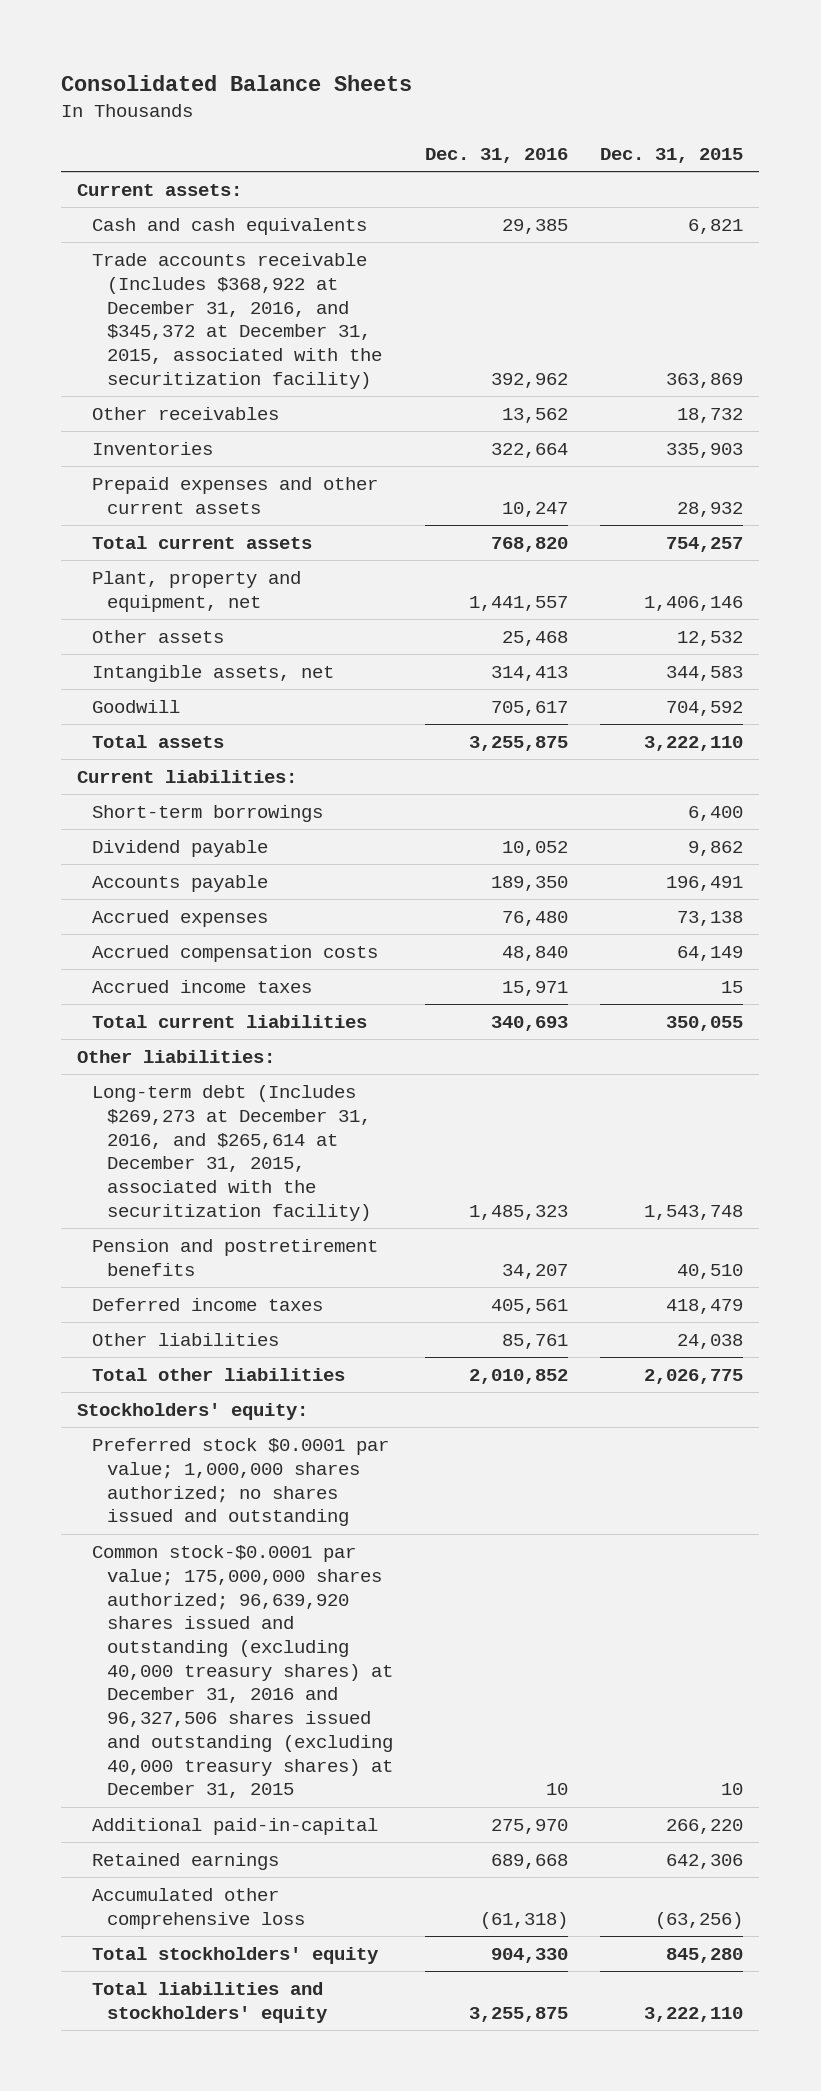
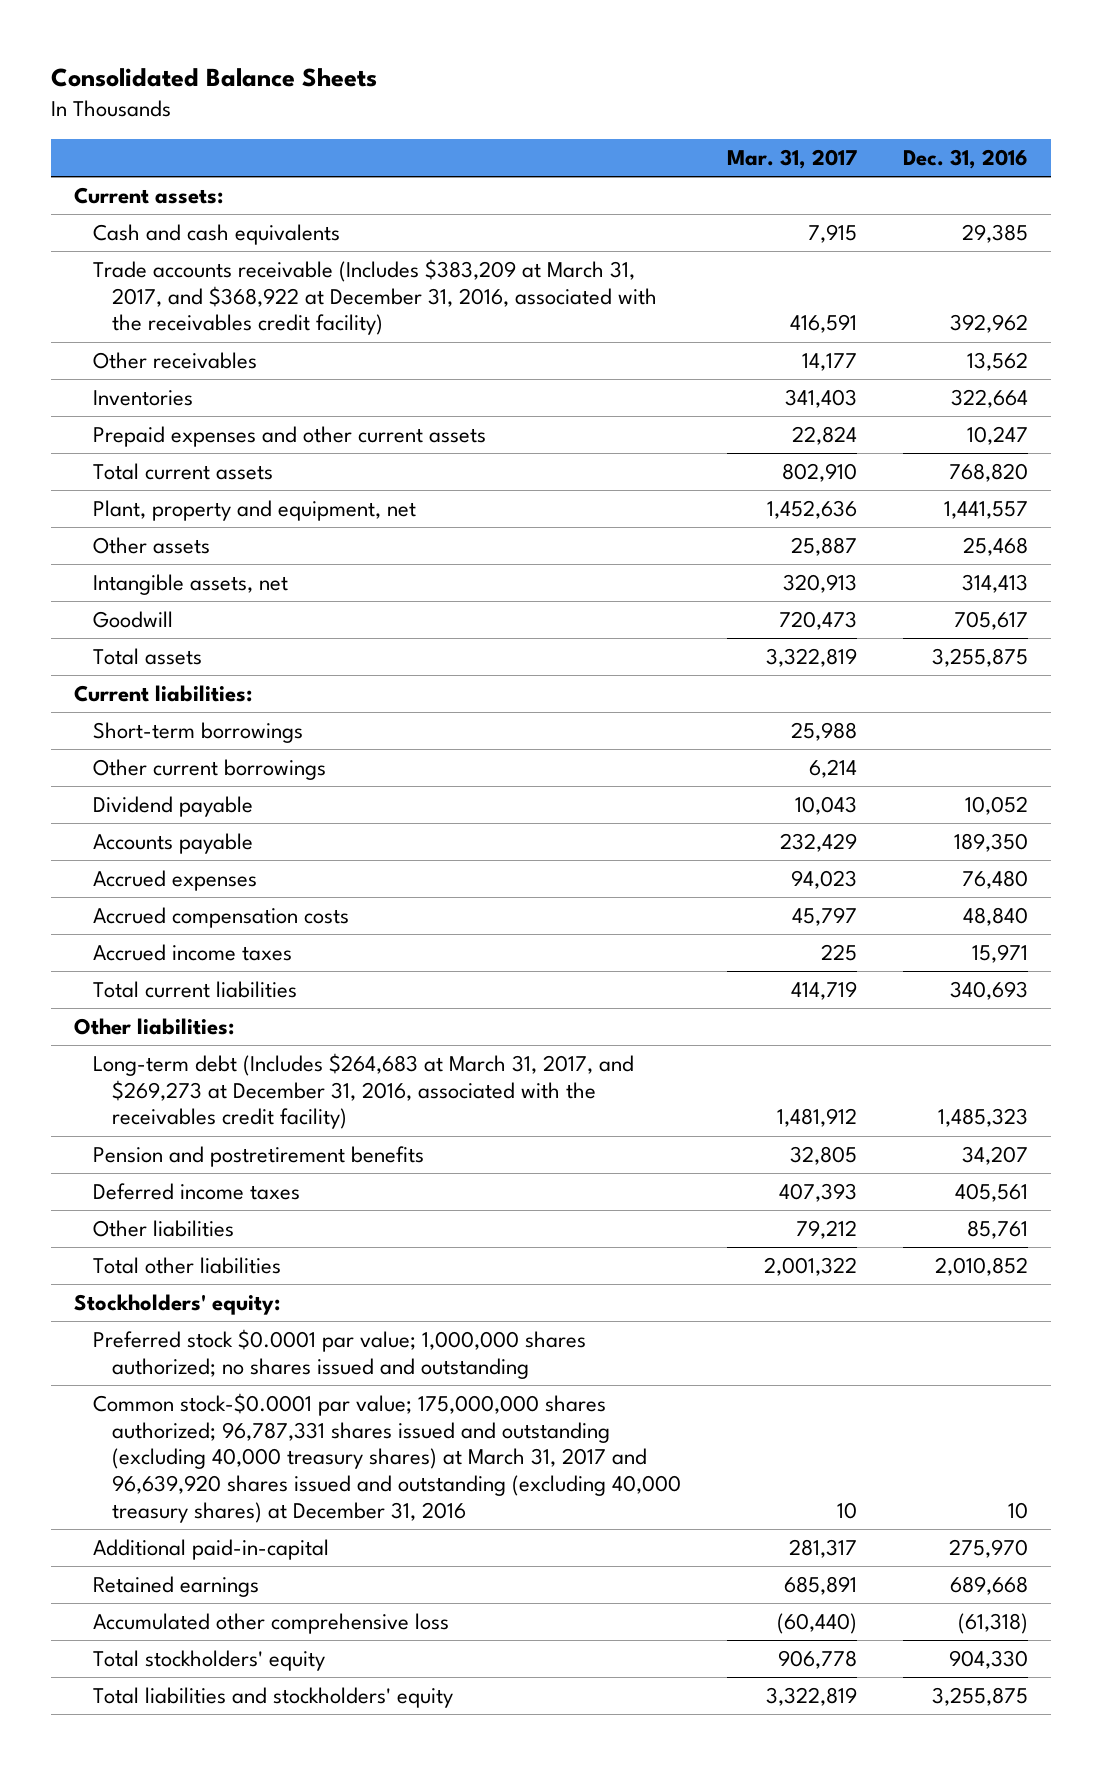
- | Dec. 31, 2016 | Dec. 31, 2015
+ | Mar. 31, 2017 | Dec. 31, 2016
- Trade accounts receivable (Includes $368,922 at December 31, 2016, and $345,372 at December 31, 2015, associated with the securitization facility) | 392,962 | 363,869
+ Trade accounts receivable (Includes $383,209 at March 31, 2017, and $368,922 at December 31, 2016, associated with the receivables credit facility) | 416,591 | 392,962
+ Other current borrowings | 6,214 |
- Long-term debt (Includes $269,273 at December 31, 2016, and $265,614 at December 31, 2015, associated with the securitization facility) | 1,485,323 | 1,543,748
+ Long-term debt (Includes $264,683 at March 31, 2017, and $269,273 at December 31, 2016, associated with the receivables credit facility) | 1,481,912 | 1,485,323
- Common stock-$0.0001 par value; 175,000,000 shares authorized; 96,639,920 shares issued and outstanding (excluding 40,000 treasury shares) at December 31, 2016 and 96,327,506 shares issued and outstanding (excluding 40,000 treasury shares) at December 31, 2015 | 10 | 10
+ Common stock-$0.0001 par value; 175,000,000 shares authorized; 96,787,331 shares issued and outstanding (excluding 40,000 treasury shares) at March 31, 2017 and 96,639,920 shares issued and outstanding (excluding 40,000 treasury shares) at December 31, 2016 | 10 | 10

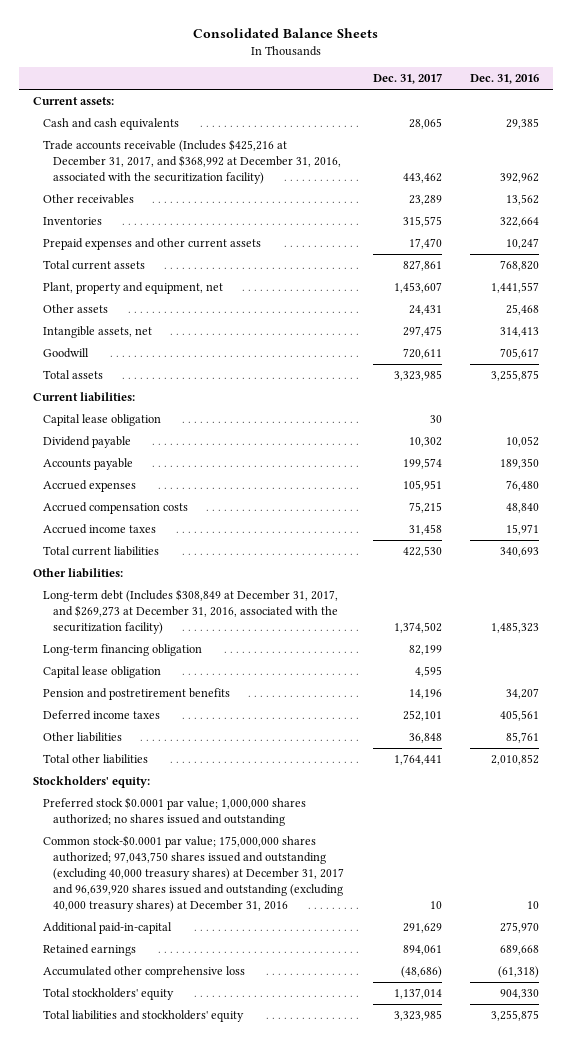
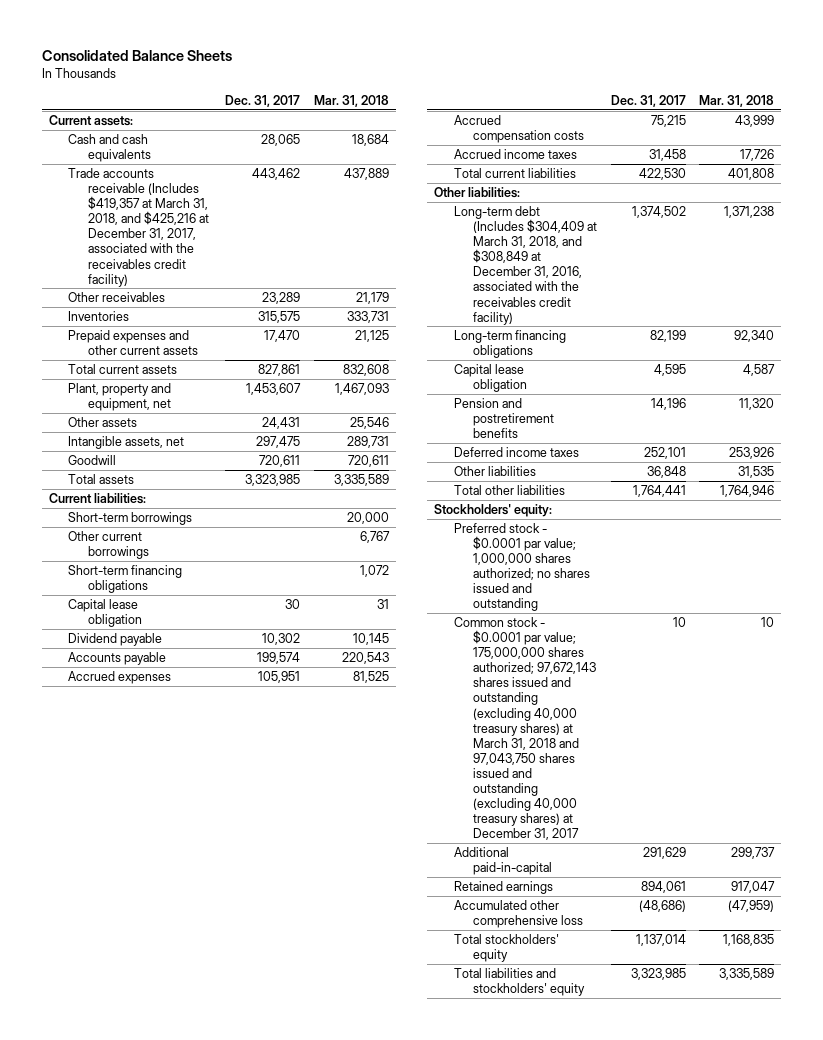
- | Dec. 31, 2017 | Dec. 31, 2016
+ | Dec. 31, 2017 | Mar. 31, 2018
- Trade accounts receivable (Includes $425,216 at December 31, 2017, and $368,992 at December 31, 2016, associated with the securitization facility) | 443,462 | 392,962
+ Trade accounts receivable (Includes $419,357 at March 31, 2018, and $425,216 at December 31, 2017, associated with the receivables credit facility) | 443,462 | 437,889
+ Short-term borrowings | | 20,000
+ Other current borrowings | | 6,767
+ Short-term financing obligations | | 1,072
- Long-term debt (Includes $308,849 at December 31, 2017, and $269,273 at December 31, 2016, associated with the securitization facility) | 1,374,502 | 1,485,323
- Long-term financing obligation | 82,199 |
+ Long-term debt (Includes $304,409 at March 31, 2018, and $308,849 at December 31, 2016, associated with the receivables credit facility) | 1,374,502 | 1,371,238
+ Long-term financing obligations | 82,199 | 92,340
- Preferred stock $0.0001 par value; 1,000,000 shares authorized; no shares issued and outstanding
- Common stock-$0.0001 par value; 175,000,000 shares authorized; 97,043,750 shares issued and outstanding (excluding 40,000 treasury shares) at December 31, 2017 and 96,639,920 shares issued and outstanding (excluding 40,000 treasury shares) at December 31, 2016 | 10 | 10
+ Preferred stock - $0.0001 par value; 1,000,000 shares authorized; no shares issued and outstanding
+ Common stock - $0.0001 par value; 175,000,000 shares authorized; 97,672,143 shares issued and outstanding (excluding 40,000 treasury shares) at March 31, 2018 and 97,043,750 shares issued and outstanding (excluding 40,000 treasury shares) at December 31, 2017 | 10 | 10

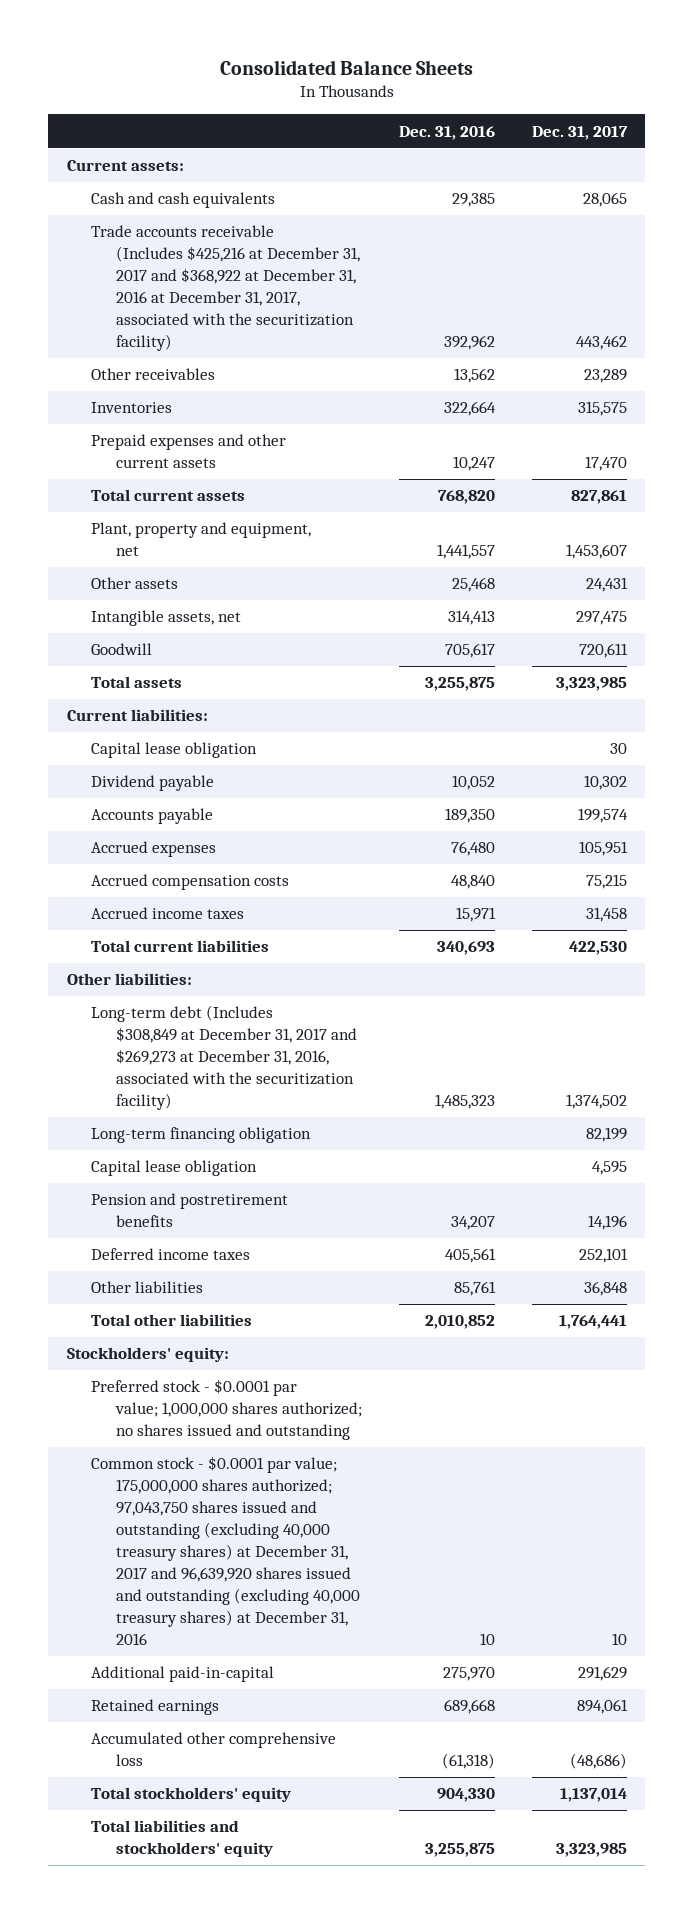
- | Dec. 31, 2017 | Mar. 31, 2018
+ | Dec. 31, 2016 | Dec. 31, 2017
- Trade accounts receivable (Includes $419,357 at March 31, 2018, and $425,216 at December 31, 2017, associated with the receivables credit facility) | 443,462 | 437,889
+ Trade accounts receivable (Includes $425,216 at December 31, 2017 and $368,922 at December 31, 2016 at December 31, 2017, associated with the securitization facility) | 392,962 | 443,462
- Short-term borrowings | | 20,000
- Other current borrowings | | 6,767
- Short-term financing obligations | | 1,072
- Long-term debt (Includes $304,409 at March 31, 2018, and $308,849 at December 31, 2016, associated with the receivables credit facility) | 1,374,502 | 1,371,238
- Long-term financing obligations | 82,199 | 92,340
+ Long-term debt (Includes $308,849 at December 31, 2017 and $269,273 at December 31, 2016, associated with the securitization facility) | 1,485,323 | 1,374,502
+ Long-term financing obligation | | 82,199
- Common stock - $0.0001 par value; 175,000,000 shares authorized; 97,672,143 shares issued and outstanding (excluding 40,000 treasury shares) at March 31, 2018 and 97,043,750 shares issued and outstanding (excluding 40,000 treasury shares) at December 31, 2017 | 10 | 10
+ Common stock - $0.0001 par value; 175,000,000 shares authorized; 97,043,750 shares issued and outstanding (excluding 40,000 treasury shares) at December 31, 2017 and 96,639,920 shares issued and outstanding (excluding 40,000 treasury shares) at December 31, 2016 | 10 | 10

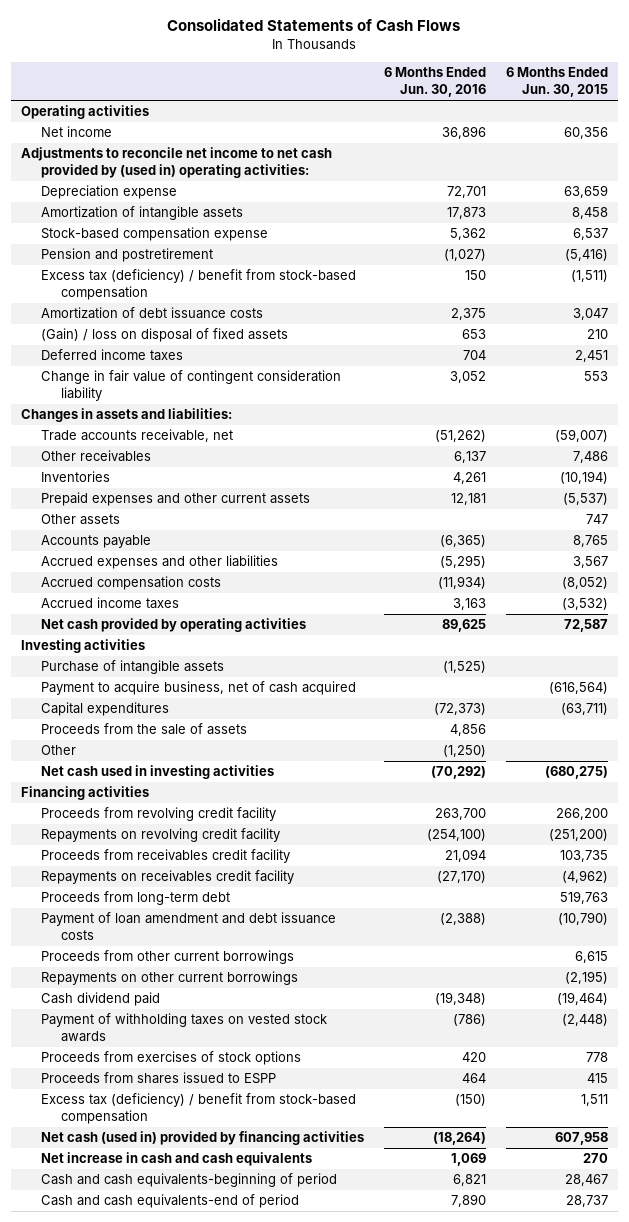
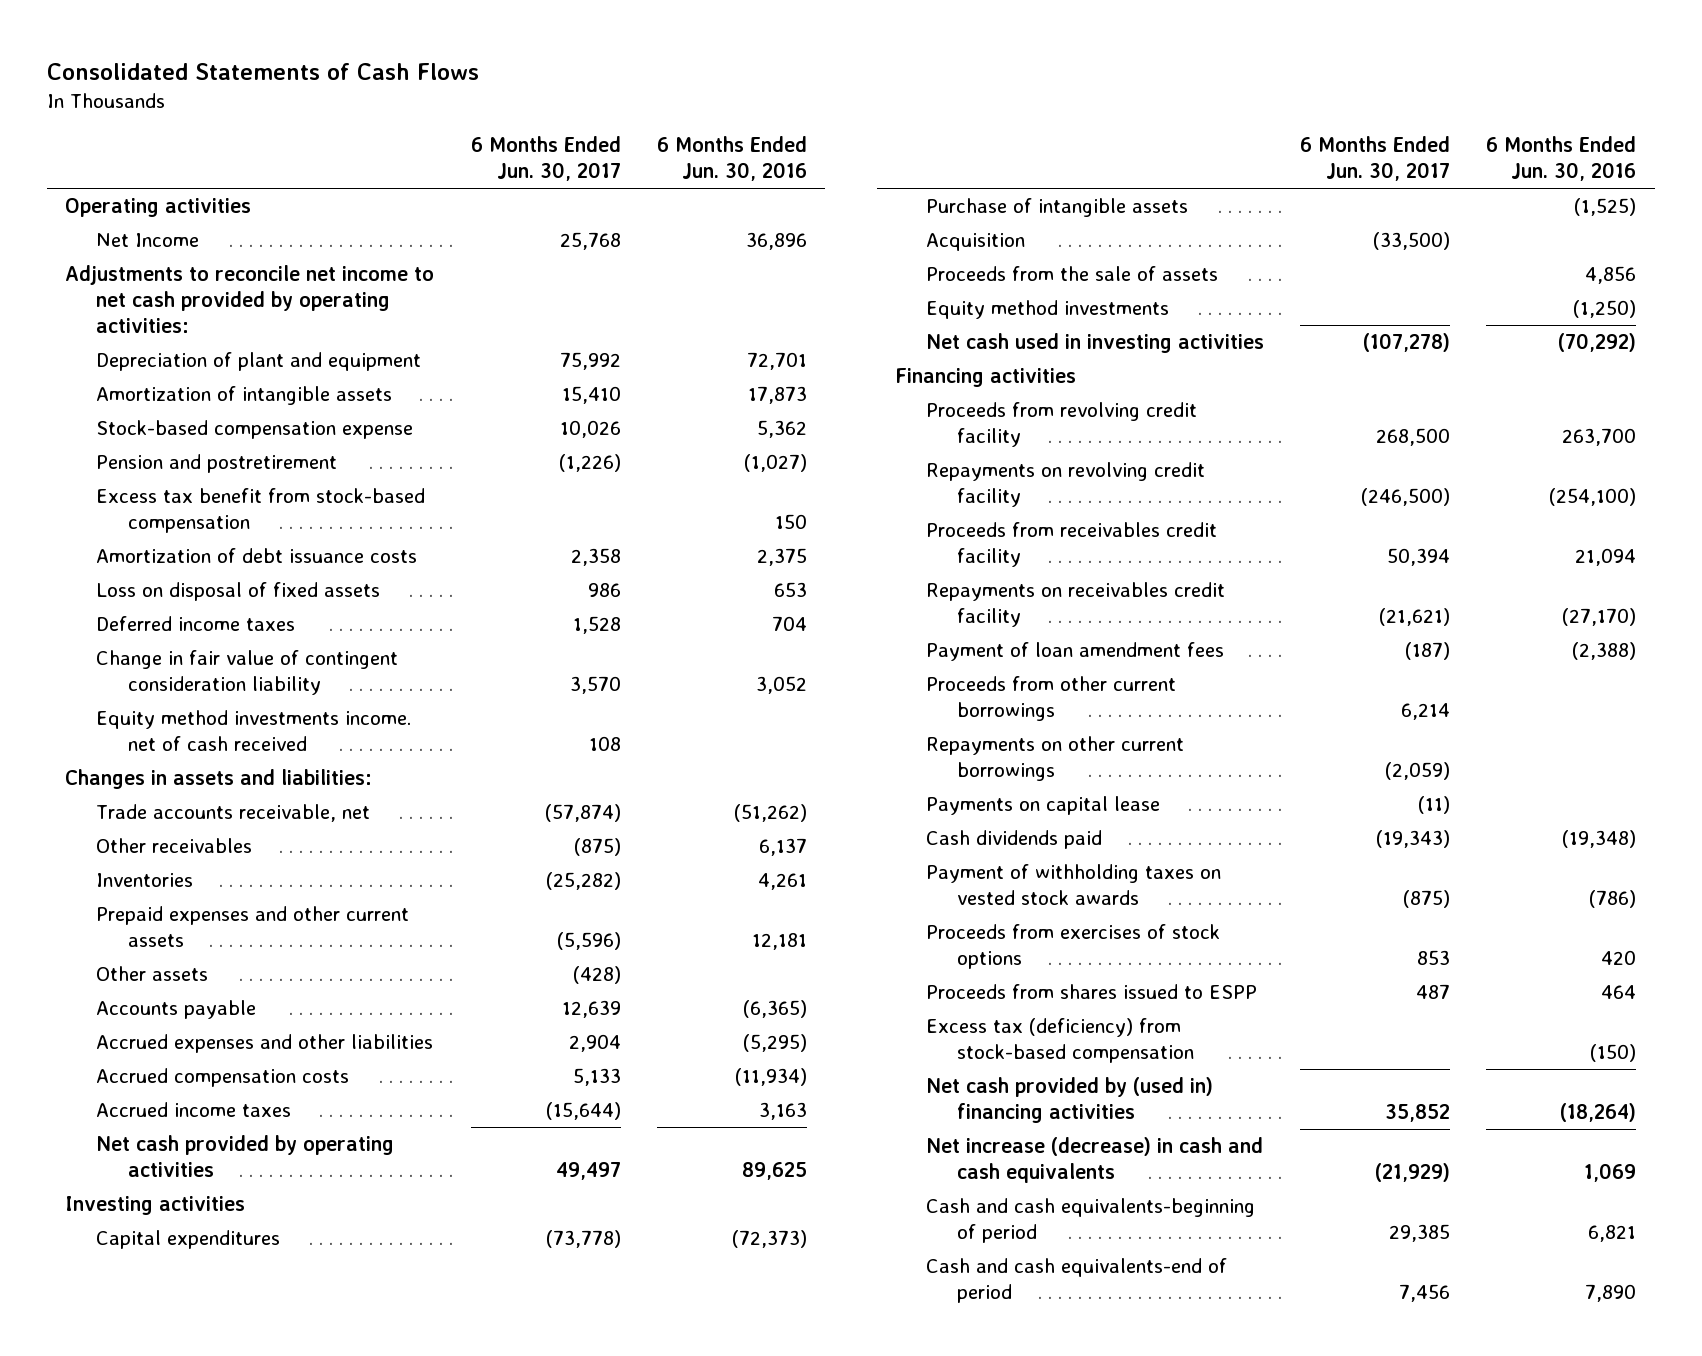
- | 6 Months Ended Jun. 30, 2016 | 6 Months Ended Jun. 30, 2015
+ | 6 Months Ended Jun. 30, 2017 | 6 Months Ended Jun. 30, 2016
- Net income | 36,896 | 60,356
- Adjustments to reconcile net income to net cash provided by (used in) operating activities:
- Depreciation expense | 72,701 | 63,659
+ Net Income | 25,768 | 36,896
+ Adjustments to reconcile net income to net cash provided by operating activities:
+ Depreciation of plant and equipment | 75,992 | 72,701
- Excess tax (deficiency) / benefit from stock-based compensation | 150 | (1,511)
+ Excess tax benefit from stock-based compensation | | 150
- (Gain) / loss on disposal of fixed assets | 653 | 210
+ Loss on disposal of fixed assets | 986 | 653
+ Equity method investments income. net of cash received | 108 |
- Payment to acquire business, net of cash acquired | | (616,564)
moved down: Purchase of intangible assets | | (1,525)
+ Acquisition | (33,500) |
- Other | (1,250) |
+ Equity method investments | | (1,250)
- Proceeds from long-term debt | | 519,763
- Payment of loan amendment and debt issuance costs | (2,388) | (10,790)
+ Payment of loan amendment fees | (187) | (2,388)
- Cash dividend paid | (19,348) | (19,464)
+ Payments on capital lease | (11) |
+ Cash dividends paid | (19,343) | (19,348)
- Excess tax (deficiency) / benefit from stock-based compensation | (150) | 1,511
- Net cash (used in) provided by financing activities | (18,264) | 607,958
- Net increase in cash and cash equivalents | 1,069 | 270
+ Excess tax (deficiency) from stock-based compensation | | (150)
+ Net cash provided by (used in) financing activities | 35,852 | (18,264)
+ Net increase (decrease) in cash and cash equivalents | (21,929) | 1,069

